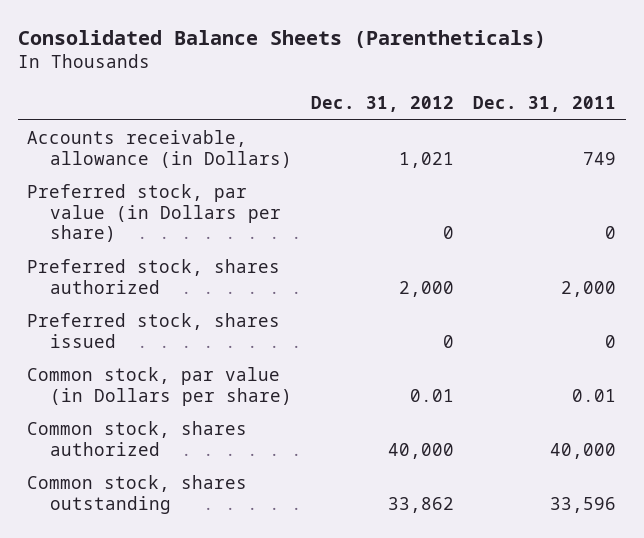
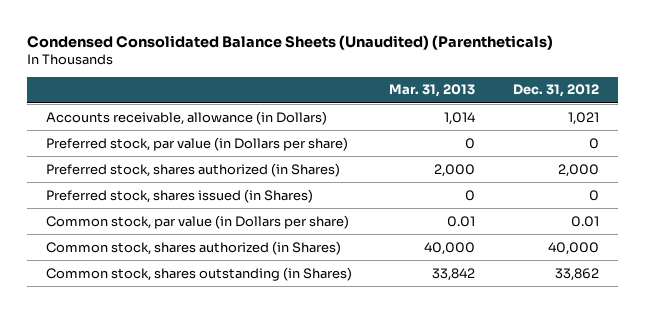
- Consolidated Balance Sheets (Parentheticals)
+ Condensed Consolidated Balance Sheets (Unaudited) (Parentheticals)
- | Dec. 31, 2012 | Dec. 31, 2011
+ | Mar. 31, 2013 | Dec. 31, 2012
- Preferred stock, shares authorized | 2,000 | 2,000
- Preferred stock, shares issued | 0 | 0
+ Preferred stock, shares authorized (in Shares) | 2,000 | 2,000
+ Preferred stock, shares issued (in Shares) | 0 | 0
- Common stock, shares authorized | 40,000 | 40,000
- Common stock, shares outstanding | 33,862 | 33,596
+ Common stock, shares authorized (in Shares) | 40,000 | 40,000
+ Common stock, shares outstanding (in Shares) | 33,842 | 33,862

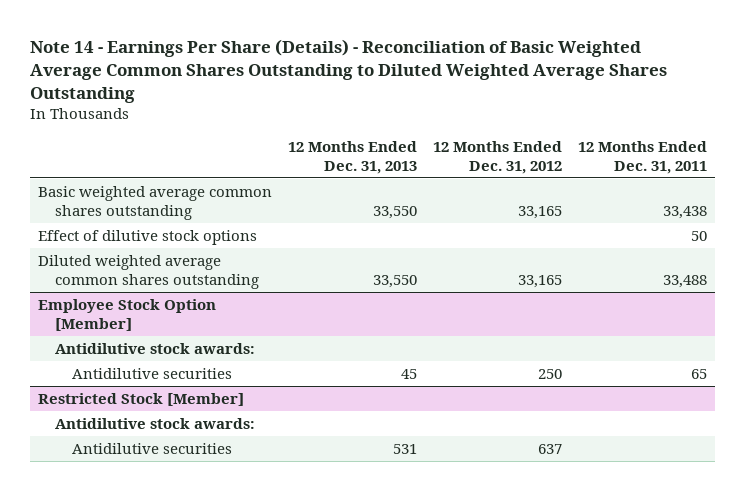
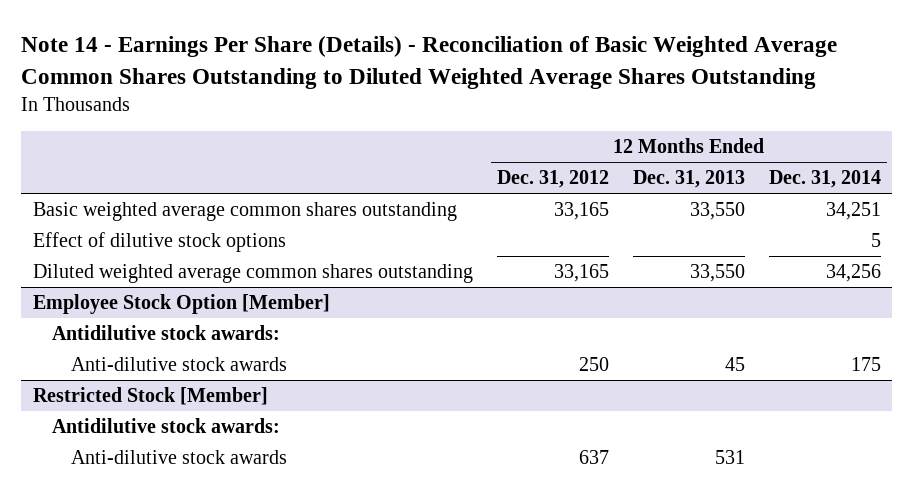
- | 12 Months Ended Dec. 31, 2013 | 12 Months Ended Dec. 31, 2012 | 12 Months Ended Dec. 31, 2011
+ | 12 Months Ended Dec. 31, 2012 | 12 Months Ended Dec. 31, 2013 | 12 Months Ended Dec. 31, 2014
@ Employee Stock Option [Member]
- Antidilutive securities | 45 | 250 | 65
+ Anti-dilutive stock awards | 250 | 45 | 175
@ Restricted Stock [Member]
- Antidilutive securities | 531 | 637 |
+ Anti-dilutive stock awards | 637 | 531 |

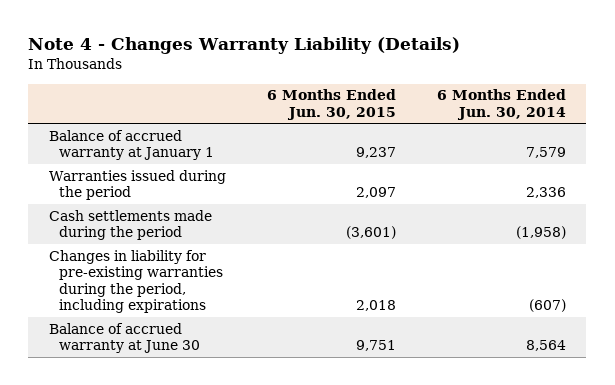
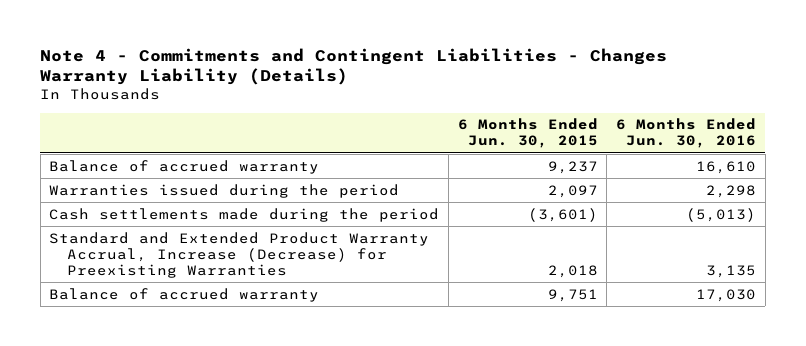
- Note 4 - Changes Warranty Liability (Details)
+ Note 4 - Commitments and Contingent Liabilities - Changes Warranty Liability (Details)
- | 6 Months Ended Jun. 30, 2015 | 6 Months Ended Jun. 30, 2014
+ | 6 Months Ended Jun. 30, 2015 | 6 Months Ended Jun. 30, 2016
- Balance of accrued warranty at January 1 | 9,237 | 7,579
+ Balance of accrued warranty | 9,237 | 16,610
- Changes in liability for pre-existing warranties during the period, including expirations | 2,018 | (607)
- Balance of accrued warranty at June 30 | 9,751 | 8,564
+ Standard and Extended Product Warranty Accrual, Increase (Decrease) for Preexisting Warranties | 2,018 | 3,135
+ Balance of accrued warranty | 9,751 | 17,030

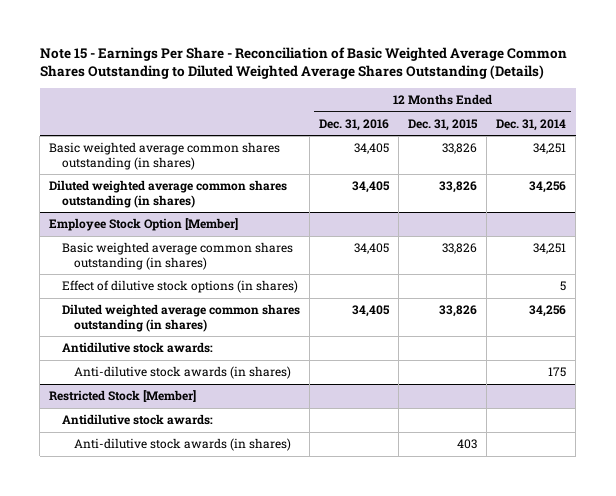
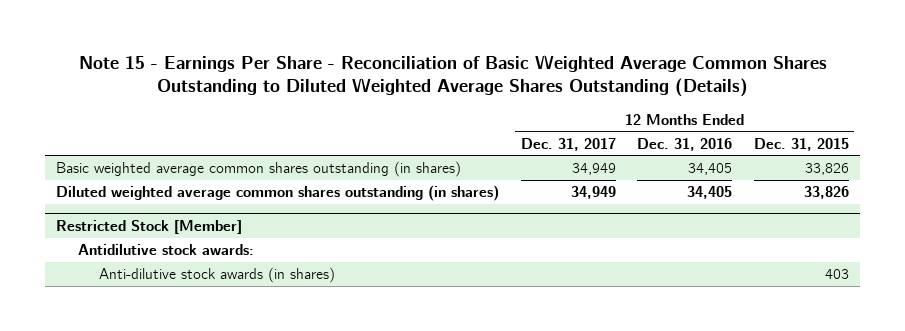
- | 12 Months Ended Dec. 31, 2016 | 12 Months Ended Dec. 31, 2015 | 12 Months Ended Dec. 31, 2014
+ | 12 Months Ended Dec. 31, 2017 | 12 Months Ended Dec. 31, 2016 | 12 Months Ended Dec. 31, 2015
- Employee Stock Option [Member]
- Basic weighted average common shares outstanding (in shares) | 34,405 | 33,826 | 34,251
- Effect of dilutive stock options (in shares) | | | 5
- Diluted weighted average common shares outstanding (in shares) | 34,405 | 33,826 | 34,256
- Antidilutive stock awards:
- Anti-dilutive stock awards (in shares) | | | 175

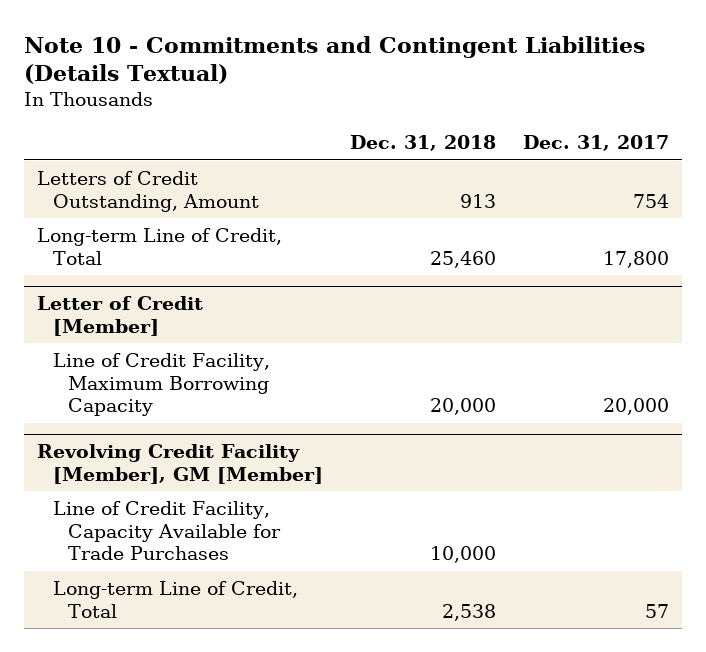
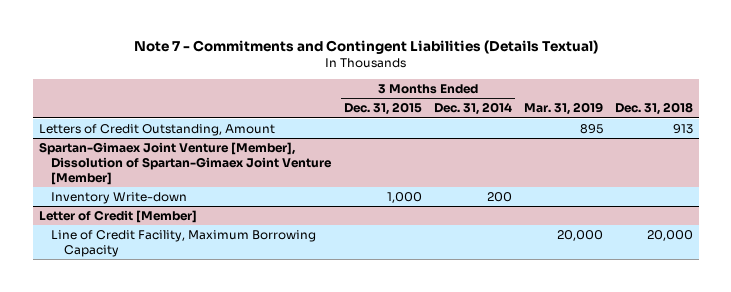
- Note 10 - Commitments and Contingent Liabilities (Details Textual)
+ Note 7 - Commitments and Contingent Liabilities (Details Textual)
- | Dec. 31, 2018 | Dec. 31, 2017
+ | 3 Months Ended Dec. 31, 2015 | 3 Months Ended Dec. 31, 2014 | Mar. 31, 2019 | Dec. 31, 2018
- Long-term Line of Credit, Total | 25,460 | 17,800
+ Spartan-Gimaex Joint Venture [Member], Dissolution of Spartan-Gimaex Joint Venture [Member]
+ Inventory Write-down | 1,000 | 200 | |
- Revolving Credit Facility [Member], GM [Member]
- Line of Credit Facility, Capacity Available for Trade Purchases | 10,000 |
- Long-term Line of Credit, Total | 2,538 | 57

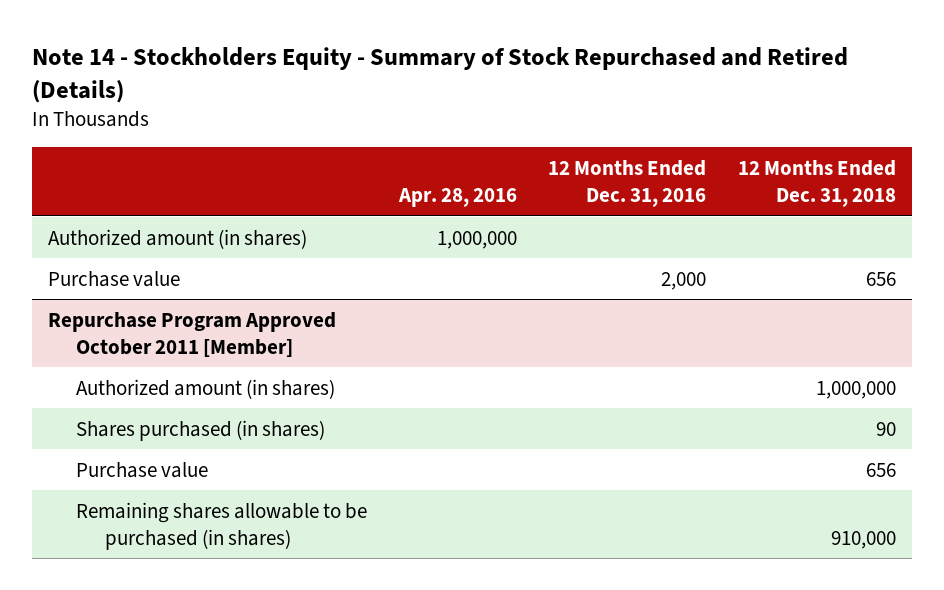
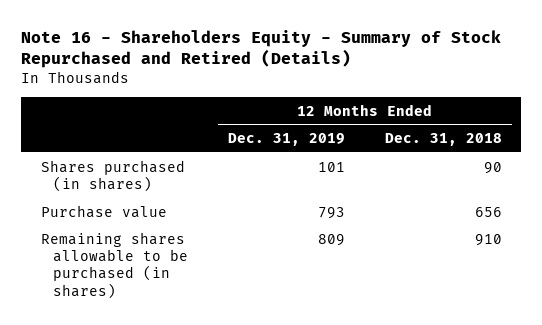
- Note 14 - Stockholders Equity - Summary of Stock Repurchased and Retired (Details)
+ Note 16 - Shareholders Equity - Summary of Stock Repurchased and Retired (Details)
- | Apr. 28, 2016 | 12 Months Ended Dec. 31, 2016 | 12 Months Ended Dec. 31, 2018
+ | 12 Months Ended Dec. 31, 2019 | 12 Months Ended Dec. 31, 2018
- Authorized amount (in shares) | 1,000,000 | |
- Purchase value | | 2,000 | 656
- Repurchase Program Approved October 2011 [Member]
- Authorized amount (in shares) | | | 1,000,000
- Remaining shares allowable to be purchased (in shares) | | | 910,000
+ Remaining shares allowable to be purchased (in shares) | 809 | 910

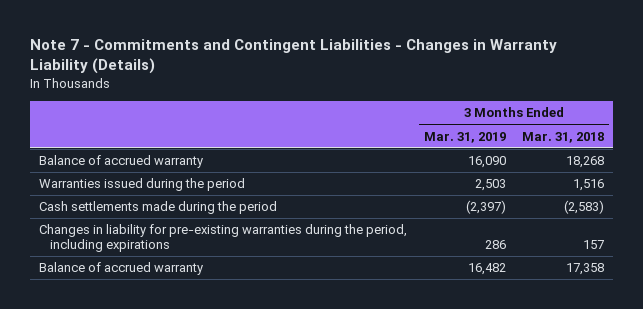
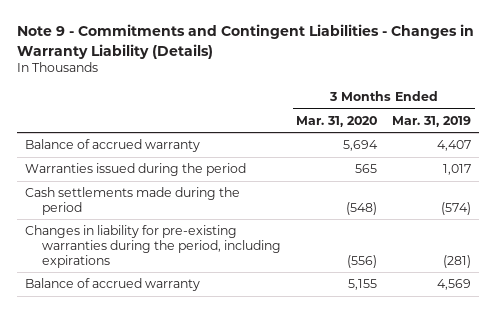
- Note 7 - Commitments and Contingent Liabilities - Changes in Warranty Liability (Details)
+ Note 9 - Commitments and Contingent Liabilities - Changes in Warranty Liability (Details)
- | 3 Months Ended Mar. 31, 2019 | 3 Months Ended Mar. 31, 2018
+ | 3 Months Ended Mar. 31, 2020 | 3 Months Ended Mar. 31, 2019
- Balance of accrued warranty | 16,090 | 18,268
- Warranties issued during the period | 2,503 | 1,516
- Cash settlements made during the period | (2,397) | (2,583)
- Changes in liability for pre-existing warranties during the period, including expirations | 286 | 157
- Balance of accrued warranty | 16,482 | 17,358
+ Balance of accrued warranty | 5,694 | 4,407
+ Warranties issued during the period | 565 | 1,017
+ Cash settlements made during the period | (548) | (574)
+ Changes in liability for pre-existing warranties during the period, including expirations | (556) | (281)
+ Balance of accrued warranty | 5,155 | 4,569

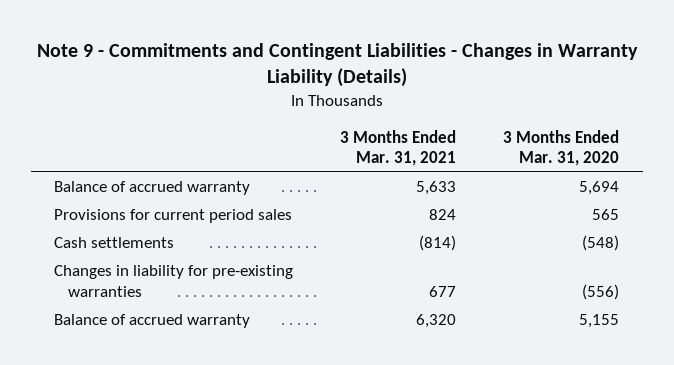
- | 3 Months Ended Mar. 31, 2020 | 3 Months Ended Mar. 31, 2019
+ | 3 Months Ended Mar. 31, 2021 | 3 Months Ended Mar. 31, 2020
- Warranties issued during the period | 565 | 1,017
- Cash settlements made during the period | (548) | (574)
- Changes in liability for pre-existing warranties during the period, including expirations | (556) | (281)
+ Provisions for current period sales | 824 | 565
+ Cash settlements | (814) | (548)
+ Changes in liability for pre-existing warranties | 677 | (556)

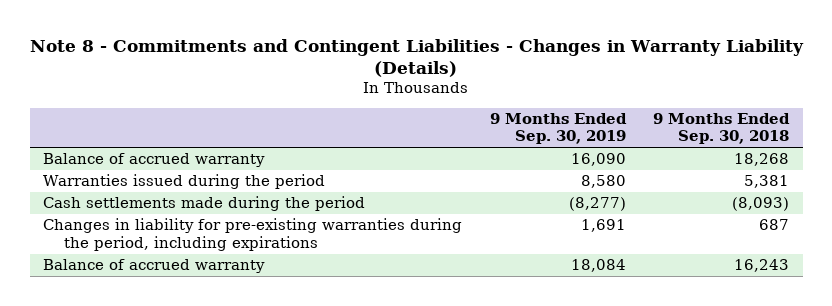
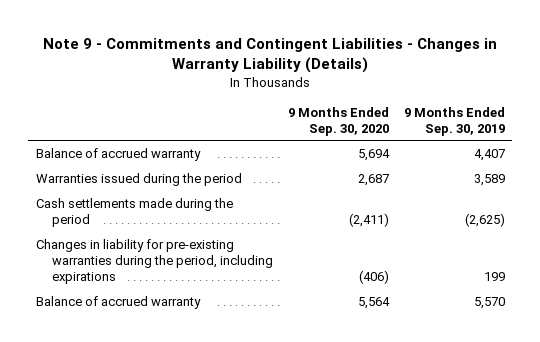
- Note 8 - Commitments and Contingent Liabilities - Changes in Warranty Liability (Details)
+ Note 9 - Commitments and Contingent Liabilities - Changes in Warranty Liability (Details)
- | 9 Months Ended Sep. 30, 2019 | 9 Months Ended Sep. 30, 2018
+ | 9 Months Ended Sep. 30, 2020 | 9 Months Ended Sep. 30, 2019
- Balance of accrued warranty | 16,090 | 18,268
- Warranties issued during the period | 8,580 | 5,381
- Cash settlements made during the period | (8,277) | (8,093)
- Changes in liability for pre-existing warranties during the period, including expirations | 1,691 | 687
- Balance of accrued warranty | 18,084 | 16,243
+ Balance of accrued warranty | 5,694 | 4,407
+ Warranties issued during the period | 2,687 | 3,589
+ Cash settlements made during the period | (2,411) | (2,625)
+ Changes in liability for pre-existing warranties during the period, including expirations | (406) | 199
+ Balance of accrued warranty | 5,564 | 5,570

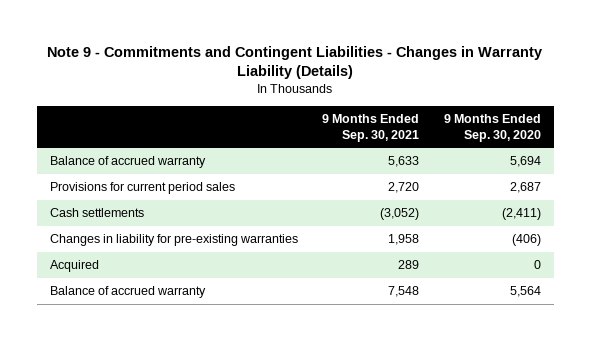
- | 9 Months Ended Sep. 30, 2020 | 9 Months Ended Sep. 30, 2019
+ | 9 Months Ended Sep. 30, 2021 | 9 Months Ended Sep. 30, 2020
- Warranties issued during the period | 2,687 | 3,589
- Cash settlements made during the period | (2,411) | (2,625)
- Changes in liability for pre-existing warranties during the period, including expirations | (406) | 199
+ Provisions for current period sales | 2,720 | 2,687
+ Cash settlements | (3,052) | (2,411)
+ Changes in liability for pre-existing warranties | 1,958 | (406)
+ Acquired | 289 | 0

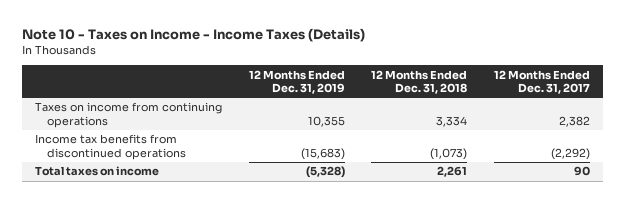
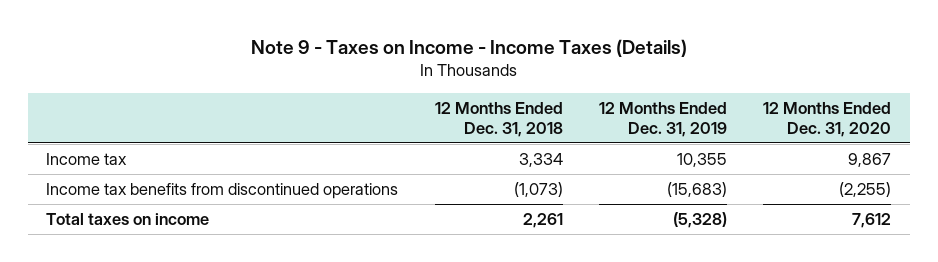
- Note 10 - Taxes on Income - Income Taxes (Details)
+ Note 9 - Taxes on Income - Income Taxes (Details)
- | 12 Months Ended Dec. 31, 2019 | 12 Months Ended Dec. 31, 2018 | 12 Months Ended Dec. 31, 2017
+ | 12 Months Ended Dec. 31, 2018 | 12 Months Ended Dec. 31, 2019 | 12 Months Ended Dec. 31, 2020
- Taxes on income from continuing operations | 10,355 | 3,334 | 2,382
+ Income tax | 3,334 | 10,355 | 9,867

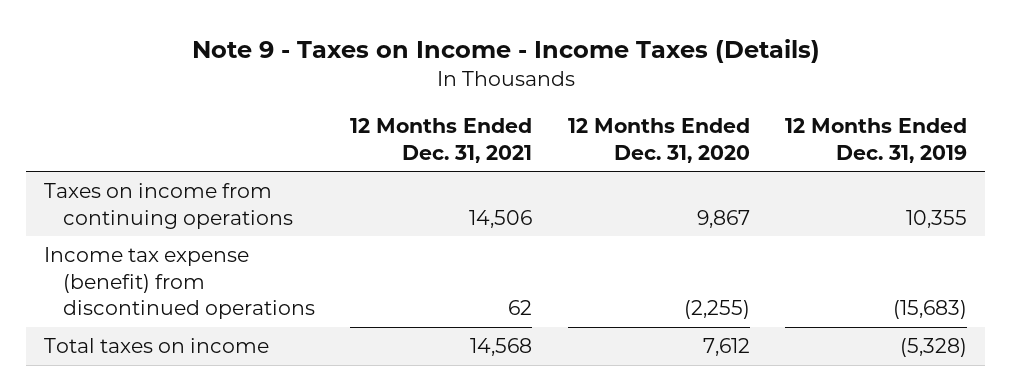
- | 12 Months Ended Dec. 31, 2018 | 12 Months Ended Dec. 31, 2019 | 12 Months Ended Dec. 31, 2020
+ | 12 Months Ended Dec. 31, 2021 | 12 Months Ended Dec. 31, 2020 | 12 Months Ended Dec. 31, 2019
- Income tax | 3,334 | 10,355 | 9,867
- Income tax benefits from discontinued operations | (1,073) | (15,683) | (2,255)
+ Taxes on income from continuing operations | 14,506 | 9,867 | 10,355
+ Income tax expense (benefit) from discontinued operations | 62 | (2,255) | (15,683)

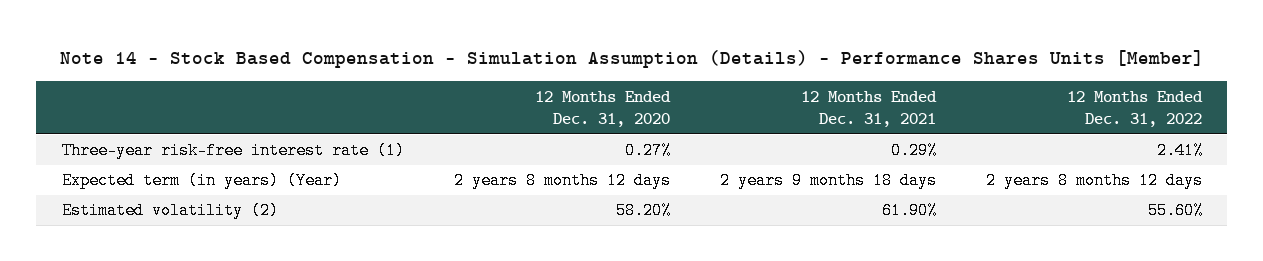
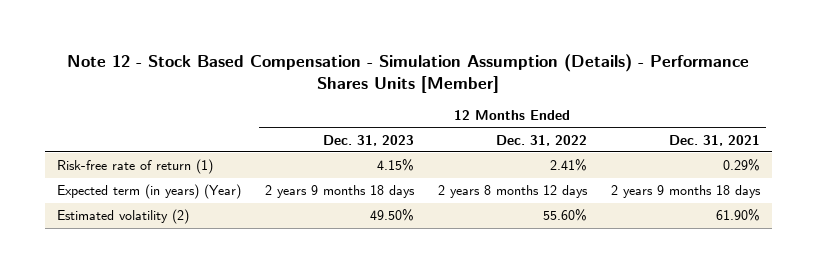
- Note 14 - Stock Based Compensation - Simulation Assumption (Details) - Performance Shares Units [Member]
+ Note 12 - Stock Based Compensation - Simulation Assumption (Details) - Performance Shares Units [Member]
- | 12 Months Ended Dec. 31, 2020 | 12 Months Ended Dec. 31, 2021 | 12 Months Ended Dec. 31, 2022
+ | 12 Months Ended Dec. 31, 2023 | 12 Months Ended Dec. 31, 2022 | 12 Months Ended Dec. 31, 2021
- Three-year risk-free interest rate (1) | 0.27% | 0.29% | 2.41%
+ Risk-free rate of return (1) | 4.15% | 2.41% | 0.29%

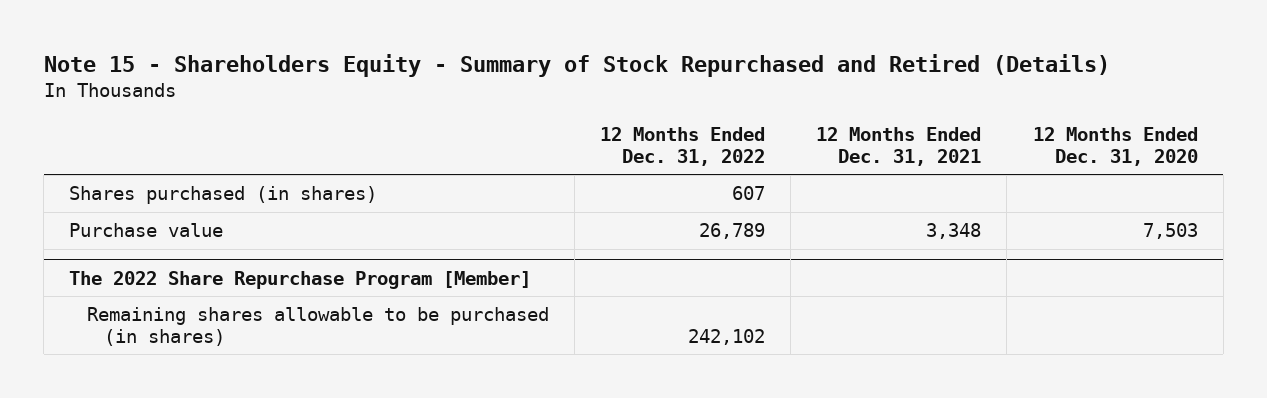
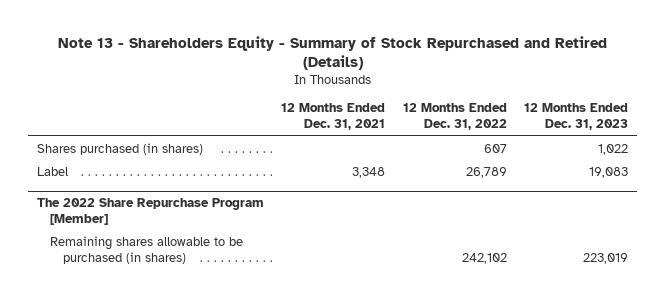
- Note 15 - Shareholders Equity - Summary of Stock Repurchased and Retired (Details)
+ Note 13 - Shareholders Equity - Summary of Stock Repurchased and Retired (Details)
- | 12 Months Ended Dec. 31, 2022 | 12 Months Ended Dec. 31, 2021 | 12 Months Ended Dec. 31, 2020
+ | 12 Months Ended Dec. 31, 2021 | 12 Months Ended Dec. 31, 2022 | 12 Months Ended Dec. 31, 2023
- Purchase value | 26,789 | 3,348 | 7,503
+ Label | 3,348 | 26,789 | 19,083

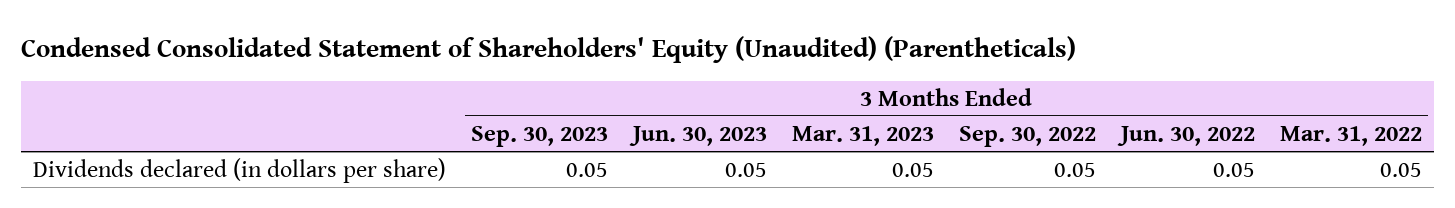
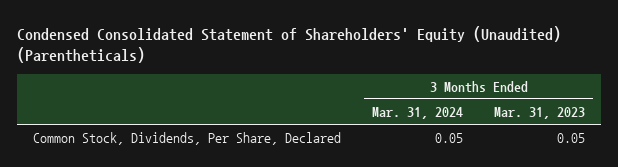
- | 3 Months Ended Sep. 30, 2023 | 3 Months Ended Jun. 30, 2023 | 3 Months Ended Mar. 31, 2023 | 3 Months Ended Sep. 30, 2022 | 3 Months Ended Jun. 30, 2022 | 3 Months Ended Mar. 31, 2022
+ | 3 Months Ended Mar. 31, 2024 | 3 Months Ended Mar. 31, 2023
- Dividends declared (in dollars per share) | 0.05 | 0.05 | 0.05 | 0.05 | 0.05 | 0.05
+ Common Stock, Dividends, Per Share, Declared | 0.05 | 0.05

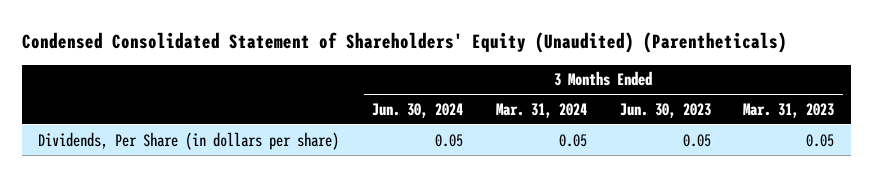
- | 3 Months Ended Mar. 31, 2024 | 3 Months Ended Mar. 31, 2023
+ | 3 Months Ended Jun. 30, 2024 | 3 Months Ended Mar. 31, 2024 | 3 Months Ended Jun. 30, 2023 | 3 Months Ended Mar. 31, 2023
- Common Stock, Dividends, Per Share, Declared | 0.05 | 0.05
+ Dividends, Per Share (in dollars per share) | 0.05 | 0.05 | 0.05 | 0.05

